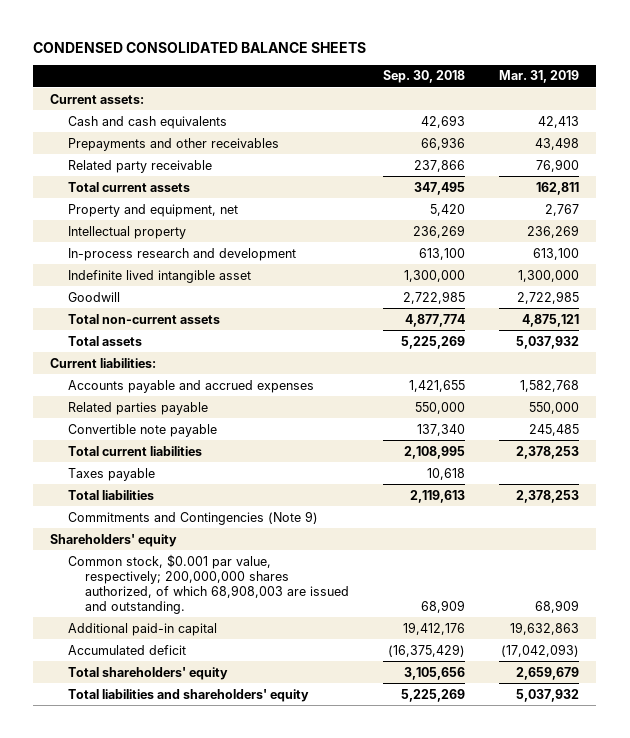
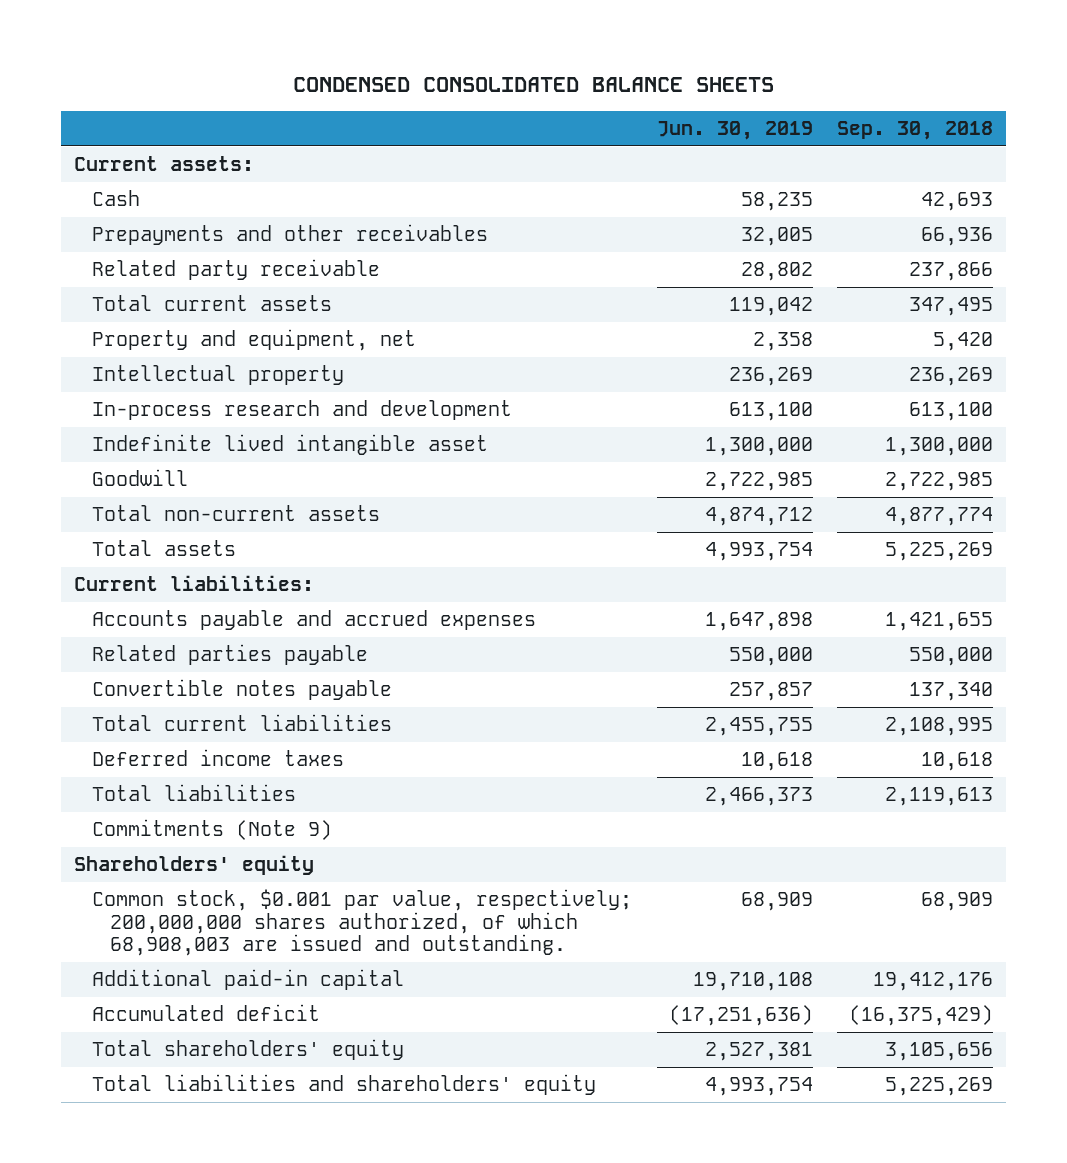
- | Sep. 30, 2018 | Mar. 31, 2019
+ | Jun. 30, 2019 | Sep. 30, 2018
- Cash and cash equivalents | 42,693 | 42,413
+ Cash | 58,235 | 42,693
- Convertible note payable | 137,340 | 245,485
+ Convertible notes payable | 257,857 | 137,340
- Taxes payable | 10,618 |
+ Deferred income taxes | 10,618 | 10,618
- Commitments and Contingencies (Note 9)
+ Commitments (Note 9)

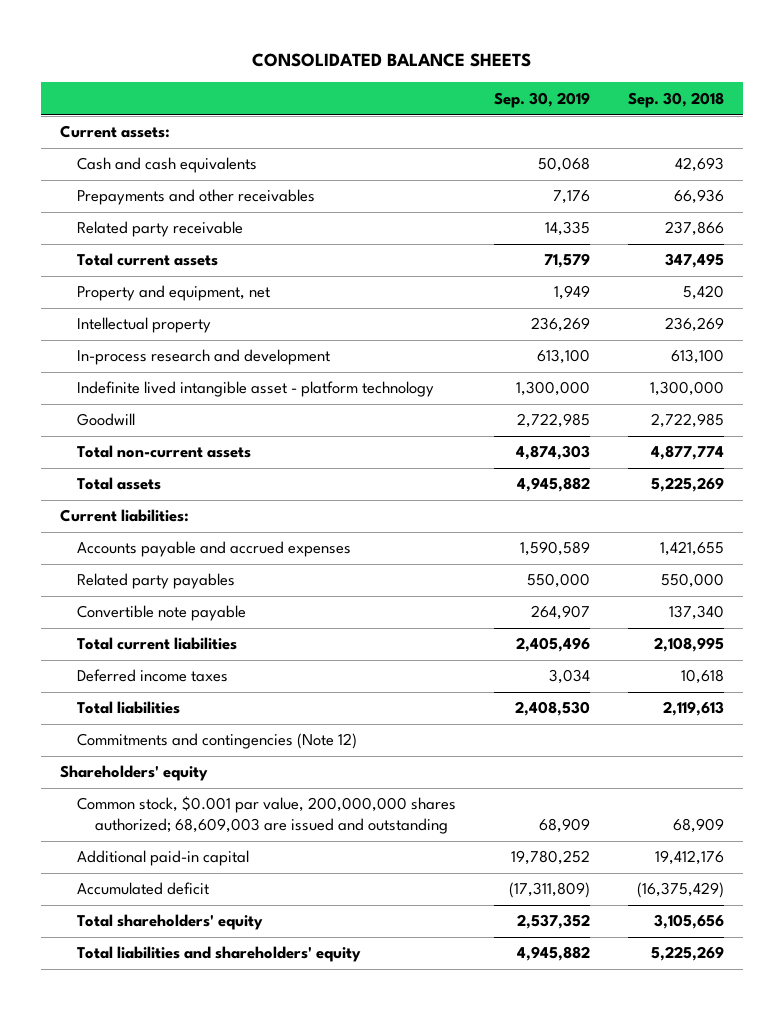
- CONDENSED CONSOLIDATED BALANCE SHEETS
+ CONSOLIDATED BALANCE SHEETS
- | Jun. 30, 2019 | Sep. 30, 2018
+ | Sep. 30, 2019 | Sep. 30, 2018
- Cash | 58,235 | 42,693
+ Cash and cash equivalents | 50,068 | 42,693
- Indefinite lived intangible asset | 1,300,000 | 1,300,000
+ Indefinite lived intangible asset - platform technology | 1,300,000 | 1,300,000
- Related parties payable | 550,000 | 550,000
- Convertible notes payable | 257,857 | 137,340
+ Related party payables | 550,000 | 550,000
+ Convertible note payable | 264,907 | 137,340
- Commitments (Note 9)
+ Commitments and contingencies (Note 12)
- Common stock, $0.001 par value, respectively; 200,000,000 shares authorized, of which 68,908,003 are issued and outstanding. | 68,909 | 68,909
+ Common stock, $0.001 par value, 200,000,000 shares authorized; 68,609,003 are issued and outstanding | 68,909 | 68,909

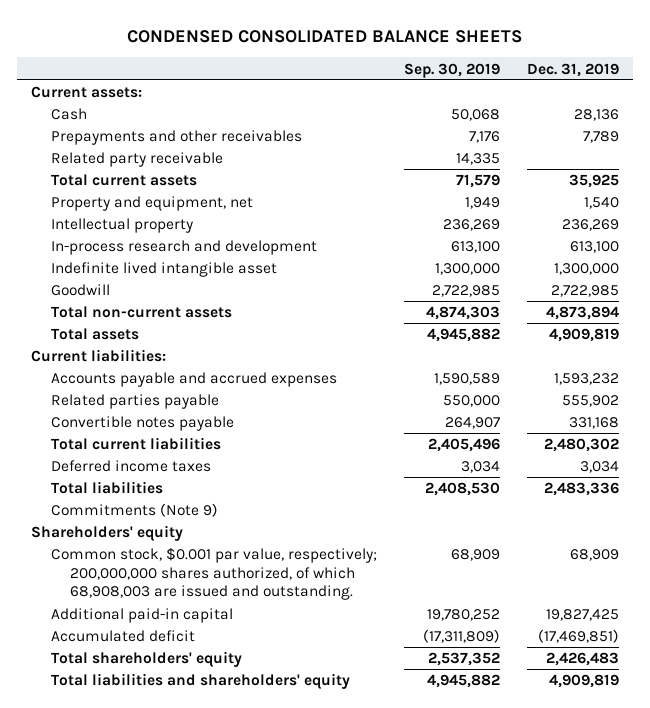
- CONSOLIDATED BALANCE SHEETS
+ CONDENSED CONSOLIDATED BALANCE SHEETS
- | Sep. 30, 2019 | Sep. 30, 2018
+ | Sep. 30, 2019 | Dec. 31, 2019
- Cash and cash equivalents | 50,068 | 42,693
+ Cash | 50,068 | 28,136
- Indefinite lived intangible asset - platform technology | 1,300,000 | 1,300,000
+ Indefinite lived intangible asset | 1,300,000 | 1,300,000
- Related party payables | 550,000 | 550,000
- Convertible note payable | 264,907 | 137,340
+ Related parties payable | 550,000 | 555,902
+ Convertible notes payable | 264,907 | 331,168
- Commitments and contingencies (Note 12)
+ Commitments (Note 9)
- Common stock, $0.001 par value, 200,000,000 shares authorized; 68,609,003 are issued and outstanding | 68,909 | 68,909
+ Common stock, $0.001 par value, respectively; 200,000,000 shares authorized, of which 68,908,003 are issued and outstanding. | 68,909 | 68,909

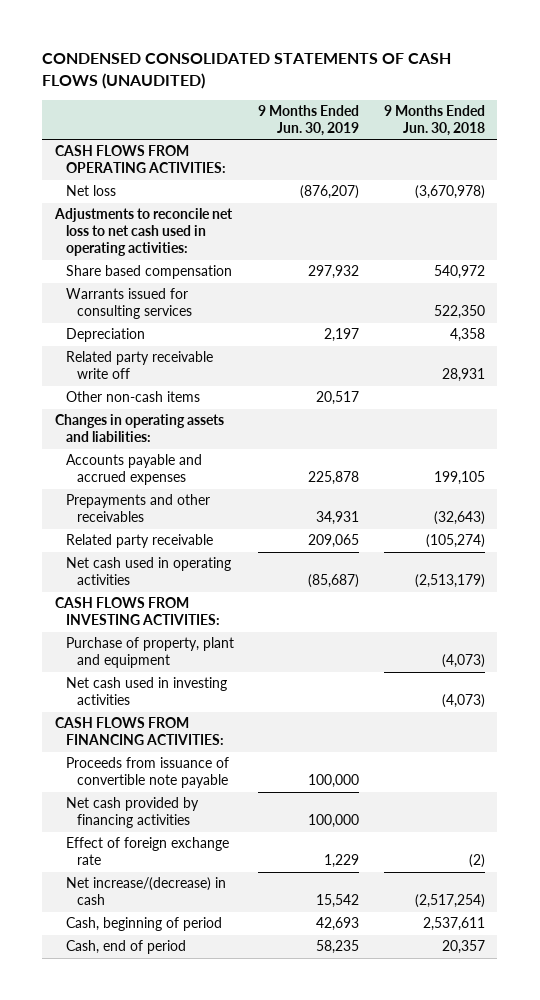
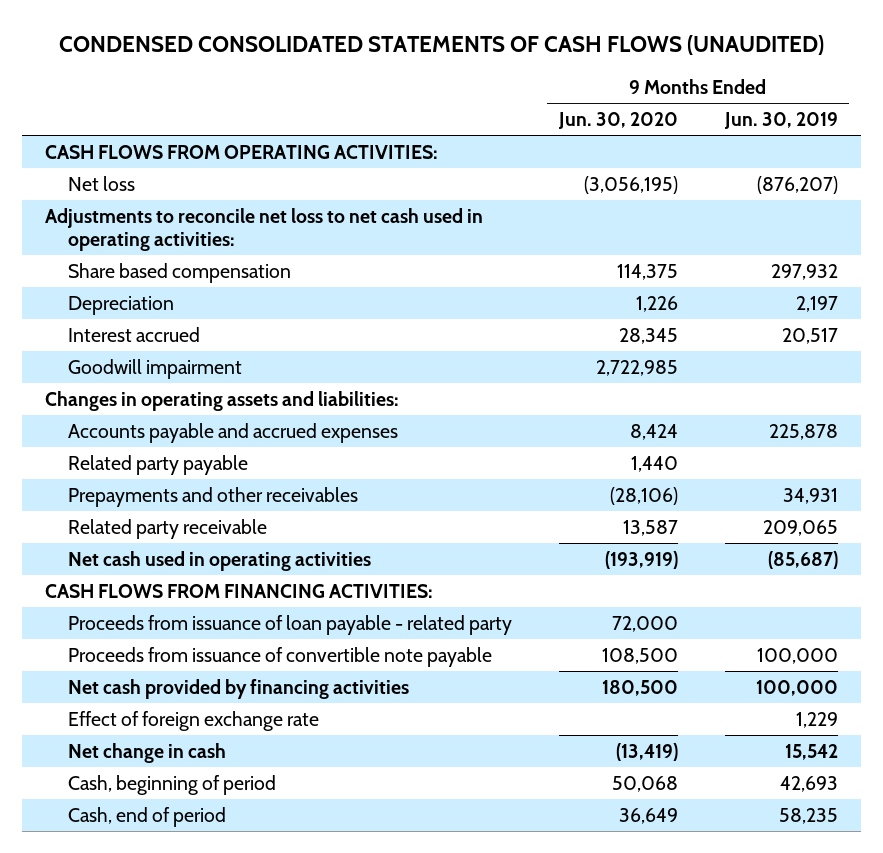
- | 9 Months Ended Jun. 30, 2019 | 9 Months Ended Jun. 30, 2018
+ | 9 Months Ended Jun. 30, 2020 | 9 Months Ended Jun. 30, 2019
- Warrants issued for consulting services | | 522,350
- Related party receivable write off | | 28,931
- Other non-cash items | 20,517 |
+ Interest accrued | 28,345 | 20,517
+ Goodwill impairment | 2,722,985 |
+ Related party payable | 1,440 |
- CASH FLOWS FROM INVESTING ACTIVITIES:
- Purchase of property, plant and equipment | | (4,073)
- Net cash used in investing activities | | (4,073)
+ Proceeds from issuance of loan payable - related party | 72,000 |
- Net increase/(decrease) in cash | 15,542 | (2,517,254)
+ Net change in cash | (13,419) | 15,542

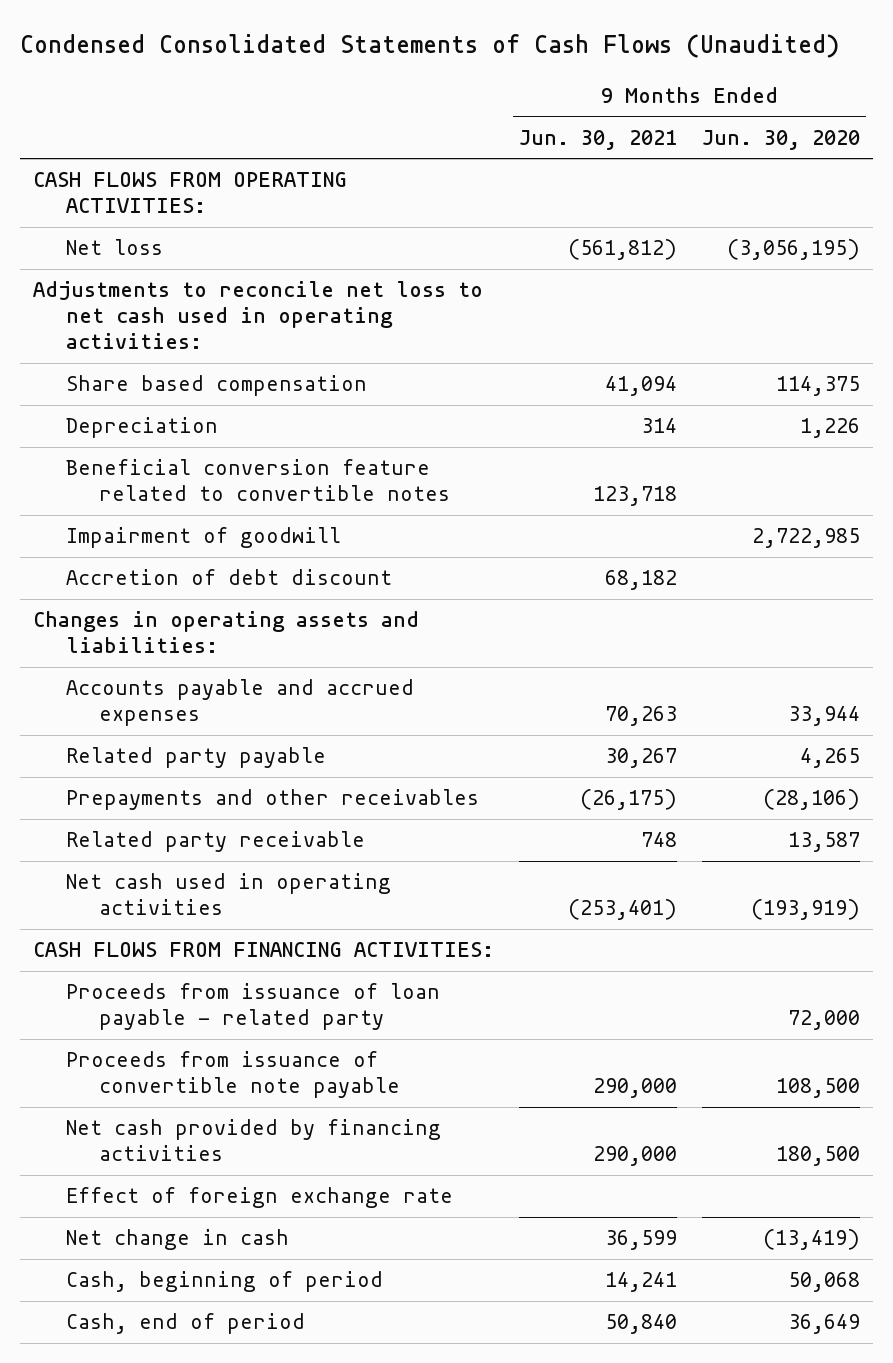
- CONDENSED CONSOLIDATED STATEMENTS OF CASH FLOWS (UNAUDITED)
+ Condensed Consolidated Statements of Cash Flows (Unaudited)
- | 9 Months Ended Jun. 30, 2020 | 9 Months Ended Jun. 30, 2019
+ | 9 Months Ended Jun. 30, 2021 | 9 Months Ended Jun. 30, 2020
- Interest accrued | 28,345 | 20,517
- Goodwill impairment | 2,722,985 |
+ Beneficial conversion feature related to convertible notes | 123,718 |
+ Impairment of goodwill | | 2,722,985
+ Accretion of debt discount | 68,182 |
- Accounts payable and accrued expenses | 8,424 | 225,878
- Related party payable | 1,440 |
+ Accounts payable and accrued expenses | 70,263 | 33,944
+ Related party payable | 30,267 | 4,265

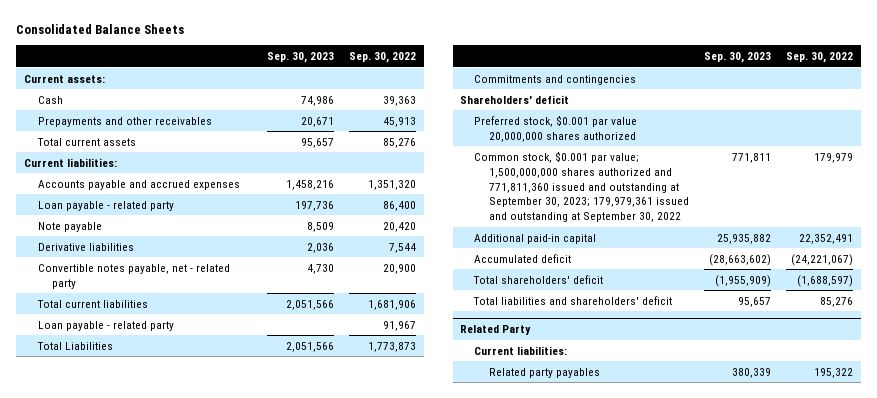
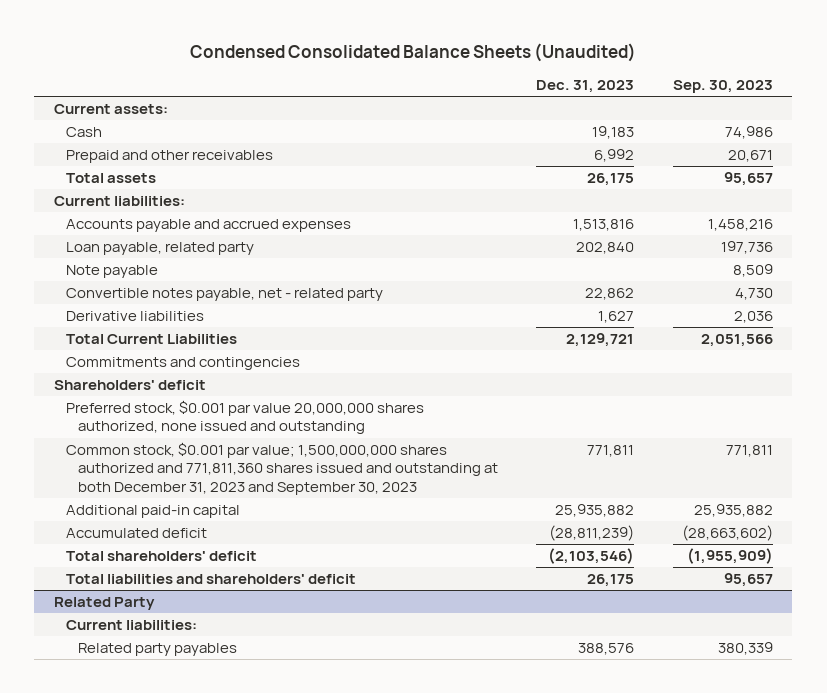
- Consolidated Balance Sheets
+ Condensed Consolidated Balance Sheets (Unaudited)
- | Sep. 30, 2023 | Sep. 30, 2022
+ | Dec. 31, 2023 | Sep. 30, 2023
- Prepayments and other receivables | 20,671 | 45,913
- Total current assets | 95,657 | 85,276
+ Prepaid and other receivables | 6,992 | 20,671
+ Total assets | 26,175 | 95,657
- Loan payable - related party | 197,736 | 86,400
+ Loan payable, related party | 202,840 | 197,736
- Total current liabilities | 2,051,566 | 1,681,906
- Loan payable - related party | | 91,967
- Total Liabilities | 2,051,566 | 1,773,873
moved down: Derivative liabilities | 1,627 | 2,036
+ Total Current Liabilities | 2,129,721 | 2,051,566
- Preferred stock, $0.001 par value 20,000,000 shares authorized
- Common stock, $0.001 par value; 1,500,000,000 shares authorized and 771,811,360 issued and outstanding at September 30, 2023; 179,979,361 issued and outstanding at September 30, 2022 | 771,811 | 179,979
+ Preferred stock, $0.001 par value 20,000,000 shares authorized, none issued and outstanding
+ Common stock, $0.001 par value; 1,500,000,000 shares authorized and 771,811,360 shares issued and outstanding at both December 31, 2023 and September 30, 2023 | 771,811 | 771,811

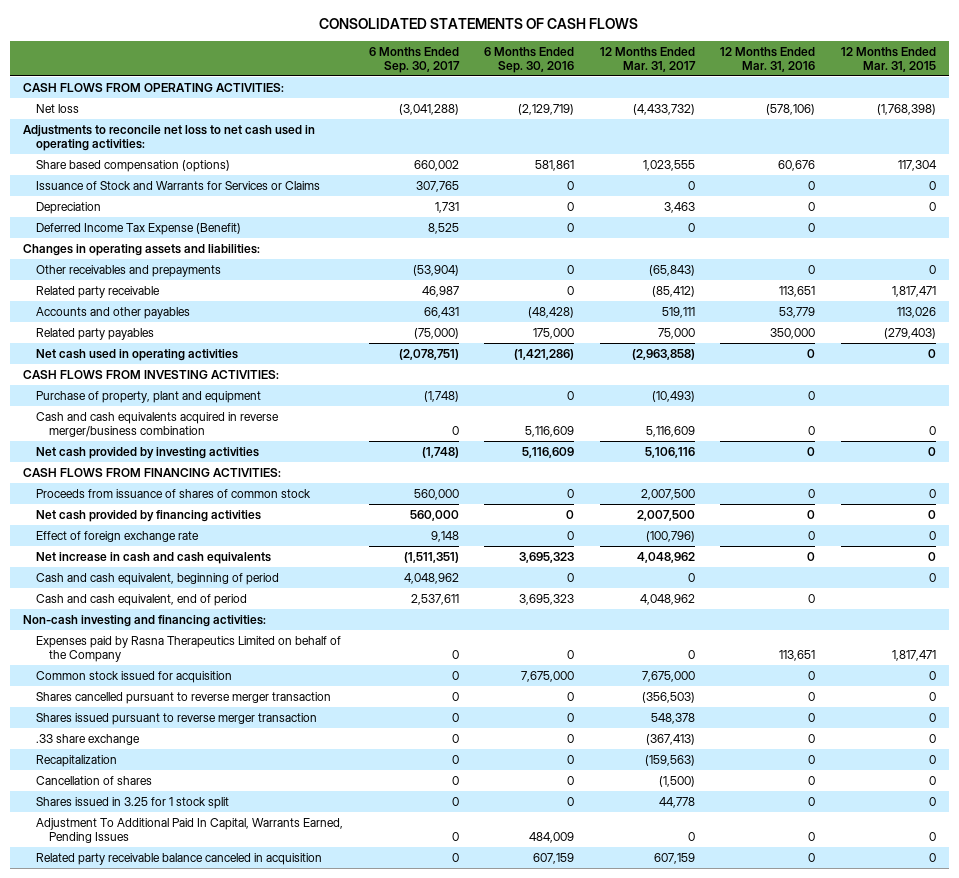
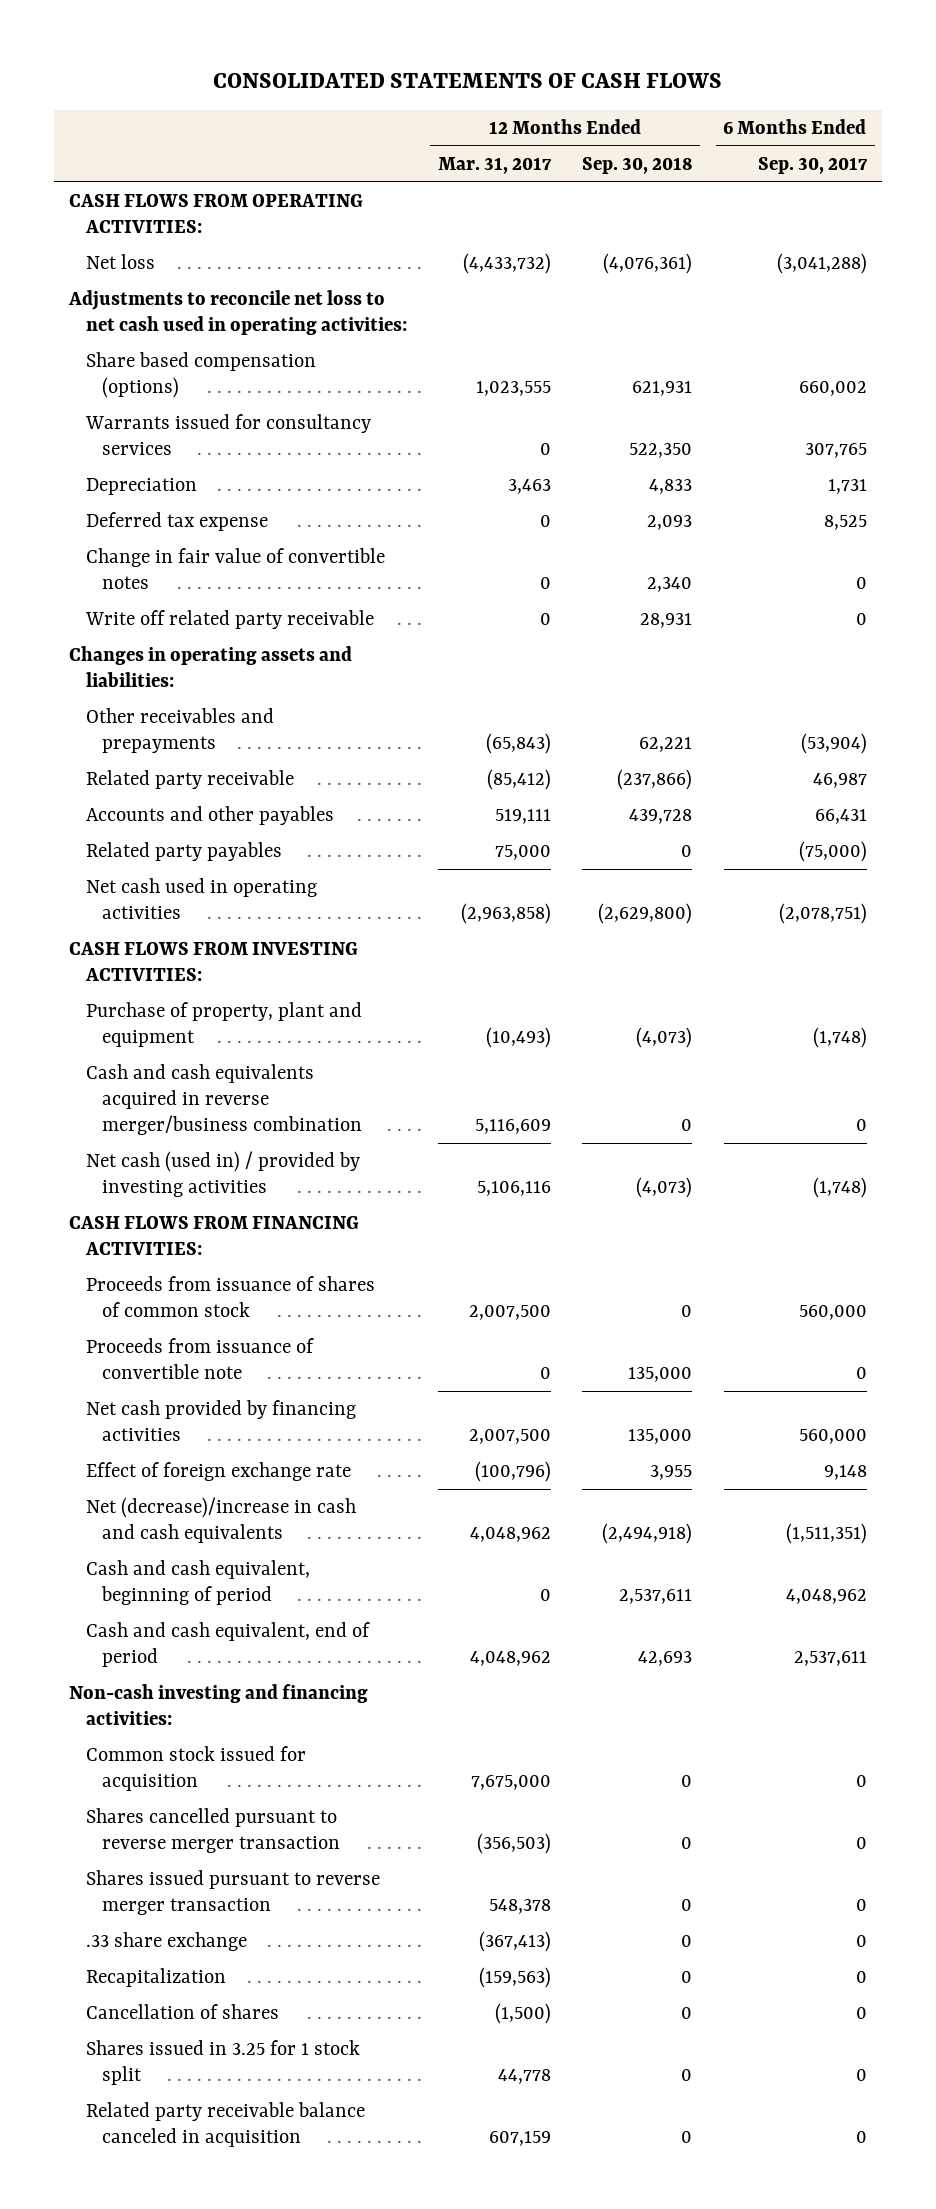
- | 6 Months Ended Sep. 30, 2017 | 6 Months Ended Sep. 30, 2016 | 12 Months Ended Mar. 31, 2017 | 12 Months Ended Mar. 31, 2016 | 12 Months Ended Mar. 31, 2015
+ | 12 Months Ended Mar. 31, 2017 | 12 Months Ended Sep. 30, 2018 | 6 Months Ended Sep. 30, 2017
- Issuance of Stock and Warrants for Services or Claims | 307,765 | 0 | 0 | 0 | 0
+ Warrants issued for consultancy services | 0 | 522,350 | 307,765
- Deferred Income Tax Expense (Benefit) | 8,525 | 0 | 0 | 0 |
+ Deferred tax expense | 0 | 2,093 | 8,525
+ Change in fair value of convertible notes | 0 | 2,340 | 0
+ Write off related party receivable | 0 | 28,931 | 0
- Net cash provided by investing activities | (1,748) | 5,116,609 | 5,106,116 | 0 | 0
+ Net cash (used in) / provided by investing activities | 5,106,116 | (4,073) | (1,748)
+ Proceeds from issuance of convertible note | 0 | 135,000 | 0
- Net increase in cash and cash equivalents | (1,511,351) | 3,695,323 | 4,048,962 | 0 | 0
+ Net (decrease)/increase in cash and cash equivalents | 4,048,962 | (2,494,918) | (1,511,351)
- Expenses paid by Rasna Therapeutics Limited on behalf of the Company | 0 | 0 | 0 | 113,651 | 1,817,471
- Adjustment To Additional Paid In Capital, Warrants Earned, Pending Issues | 0 | 484,009 | 0 | 0 | 0

